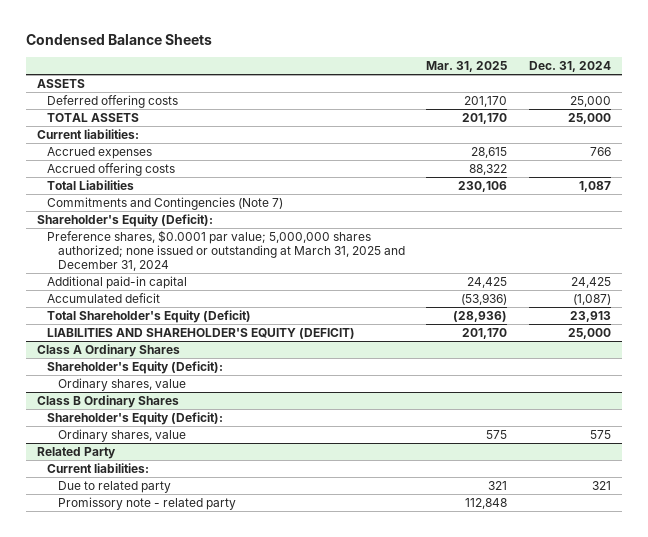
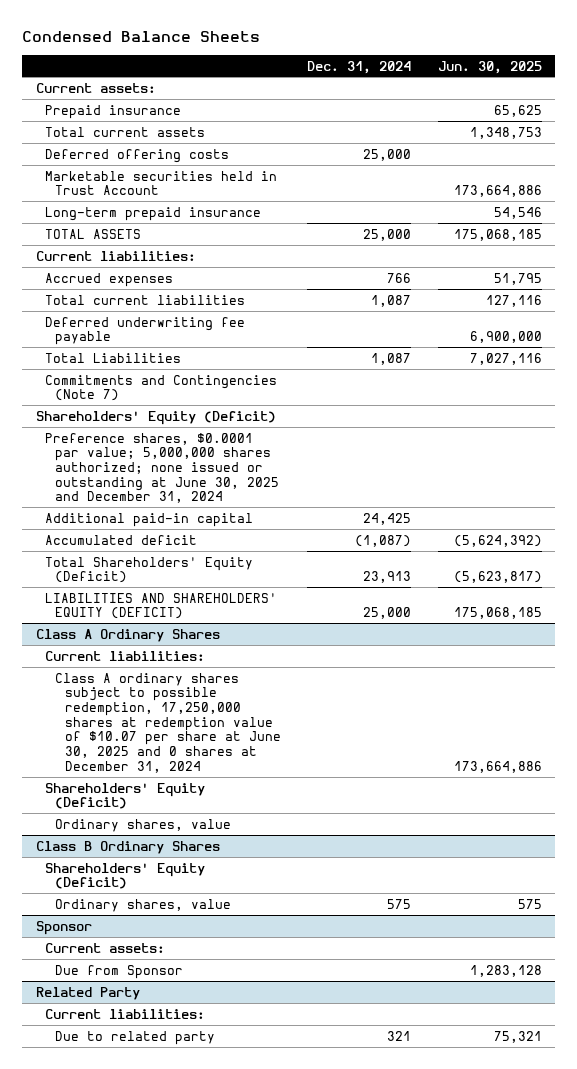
- | Mar. 31, 2025 | Dec. 31, 2024
+ | Dec. 31, 2024 | Jun. 30, 2025
- ASSETS
+ Current assets:
+ Prepaid insurance | | 65,625
+ Total current assets | | 1,348,753
+ Marketable securities held in Trust Account | | 173,664,886
+ Long-term prepaid insurance | | 54,546
- Accrued offering costs | 88,322 |
+ Total current liabilities | 1,087 | 127,116
+ Deferred underwriting fee payable | | 6,900,000
- Shareholder's Equity (Deficit):
- Preference shares, $0.0001 par value; 5,000,000 shares authorized; none issued or outstanding at March 31, 2025 and December 31, 2024
+ Shareholders' Equity (Deficit)
+ Preference shares, $0.0001 par value; 5,000,000 shares authorized; none issued or outstanding at June 30, 2025 and December 31, 2024
- Total Shareholder's Equity (Deficit) | (28,936) | 23,913
- LIABILITIES AND SHAREHOLDER'S EQUITY (DEFICIT) | 201,170 | 25,000
+ Total Shareholders' Equity (Deficit) | 23,913 | (5,623,817)
+ LIABILITIES AND SHAREHOLDERS' EQUITY (DEFICIT) | 25,000 | 175,068,185
@ Class A Ordinary Shares
- Shareholder's Equity (Deficit):
+ Current liabilities:
+ Class A ordinary shares subject to possible redemption, 17,250,000 shares at redemption value of $10.07 per share at June 30, 2025 and 0 shares at December 31, 2024 | | 173,664,886
+ Shareholders' Equity (Deficit)
@ Class B Ordinary Shares
- Shareholder's Equity (Deficit):
+ Shareholders' Equity (Deficit)
+ Sponsor
+ Current assets:
+ Due from Sponsor | | 1,283,128
@ Related Party
- Promissory note - related party | 112,848 |

